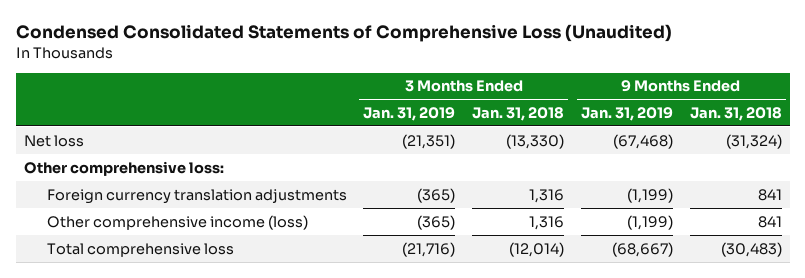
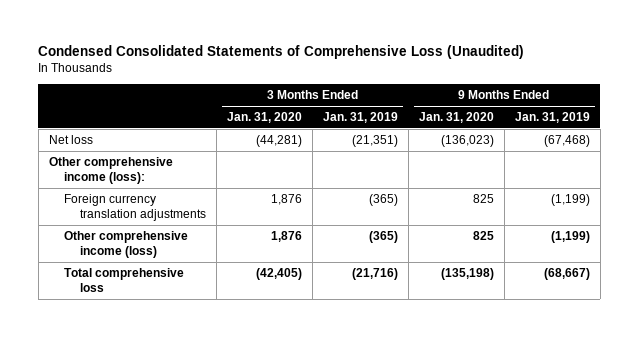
- | 3 Months Ended Jan. 31, 2019 | 3 Months Ended Jan. 31, 2018 | 9 Months Ended Jan. 31, 2019 | 9 Months Ended Jan. 31, 2018
+ | 3 Months Ended Jan. 31, 2020 | 3 Months Ended Jan. 31, 2019 | 9 Months Ended Jan. 31, 2020 | 9 Months Ended Jan. 31, 2019
- Other comprehensive loss:
+ Other comprehensive income (loss):

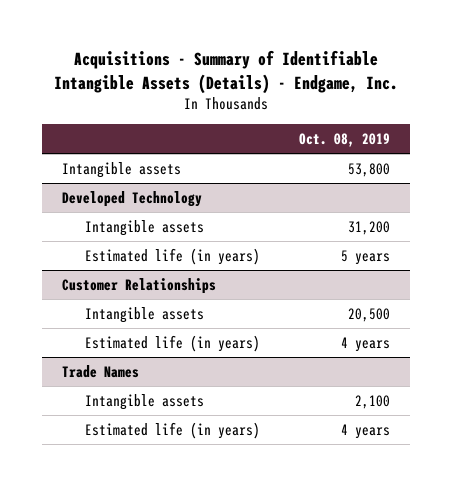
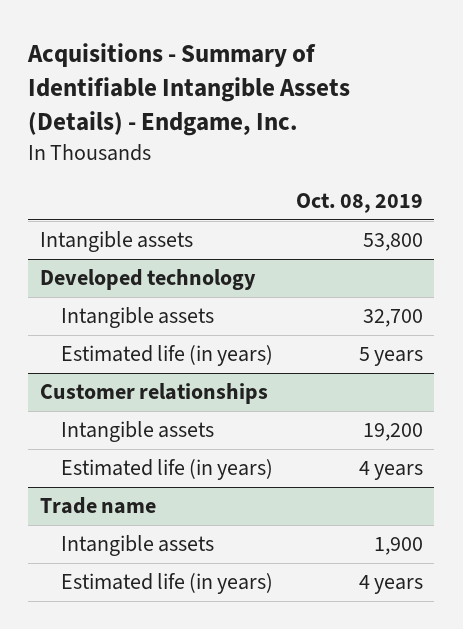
- Developed Technology
- Intangible assets | 31,200
+ Developed technology
+ Intangible assets | 32,700
- Customer Relationships
- Intangible assets | 20,500
+ Customer relationships
+ Intangible assets | 19,200
- Trade Names
- Intangible assets | 2,100
+ Trade name
+ Intangible assets | 1,900

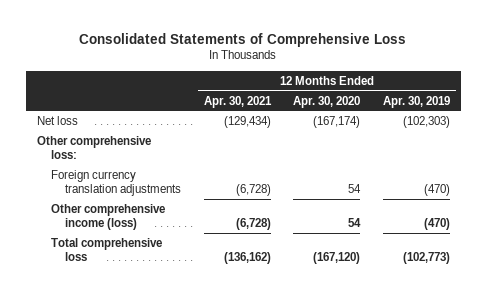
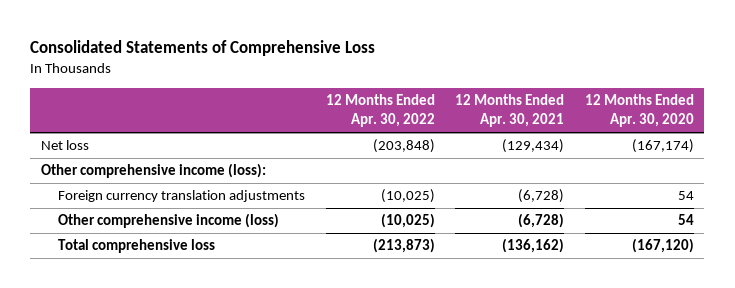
- | 12 Months Ended Apr. 30, 2021 | 12 Months Ended Apr. 30, 2020 | 12 Months Ended Apr. 30, 2019
+ | 12 Months Ended Apr. 30, 2022 | 12 Months Ended Apr. 30, 2021 | 12 Months Ended Apr. 30, 2020
- Other comprehensive loss:
+ Other comprehensive income (loss):

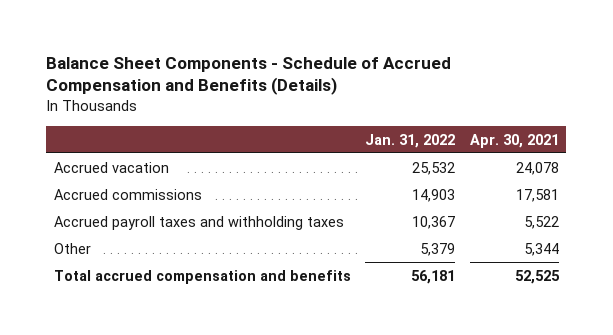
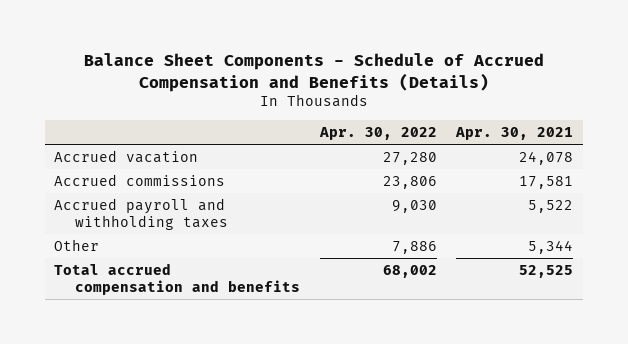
- | Jan. 31, 2022 | Apr. 30, 2021
+ | Apr. 30, 2022 | Apr. 30, 2021
- Accrued payroll taxes and withholding taxes | 10,367 | 5,522
+ Accrued payroll and withholding taxes | 9,030 | 5,522

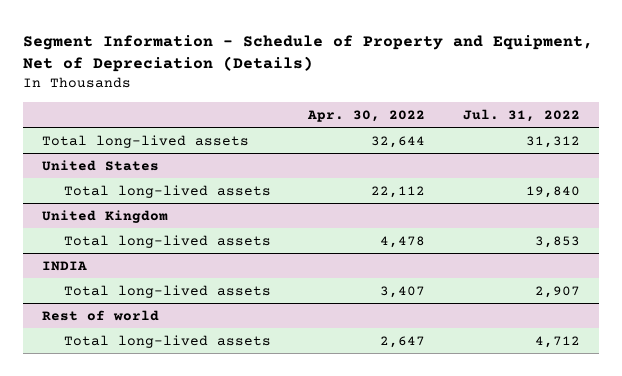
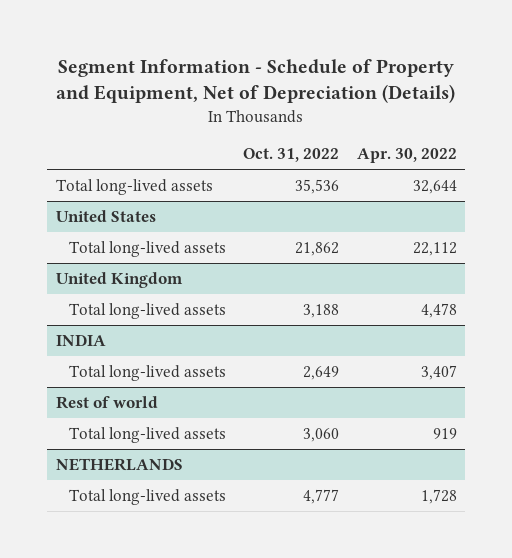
- | Apr. 30, 2022 | Jul. 31, 2022
+ | Oct. 31, 2022 | Apr. 30, 2022
@ Rest of world
- Total long-lived assets | 2,647 | 4,712
+ Total long-lived assets | 3,060 | 919
+ NETHERLANDS
+ Total long-lived assets | 4,777 | 1,728

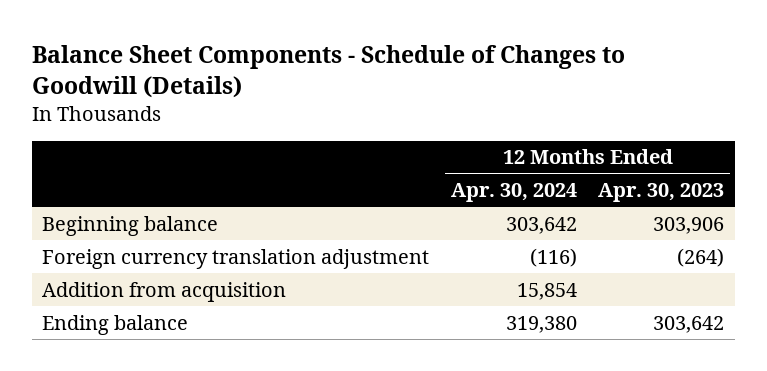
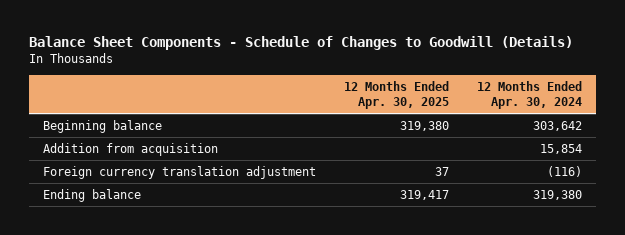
- | 12 Months Ended Apr. 30, 2024 | 12 Months Ended Apr. 30, 2023
+ | 12 Months Ended Apr. 30, 2025 | 12 Months Ended Apr. 30, 2024
moved down: Foreign currency translation adjustment | 37 | (116)

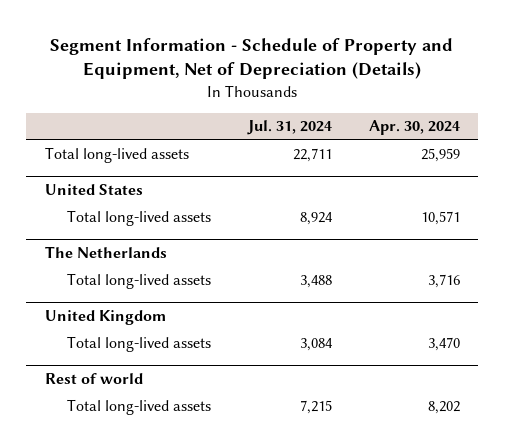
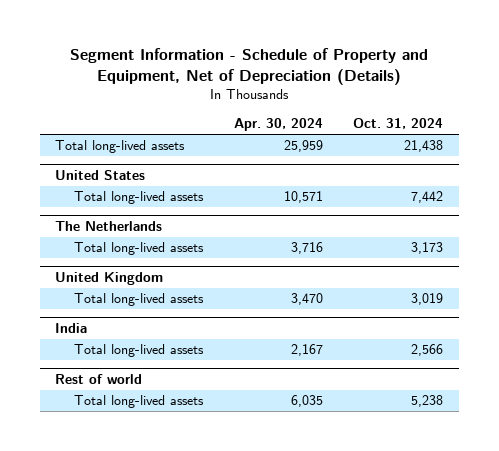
- | Jul. 31, 2024 | Apr. 30, 2024
+ | Apr. 30, 2024 | Oct. 31, 2024
+ India
+ Total long-lived assets | 2,167 | 2,566
@ Rest of world
- Total long-lived assets | 7,215 | 8,202
+ Total long-lived assets | 6,035 | 5,238

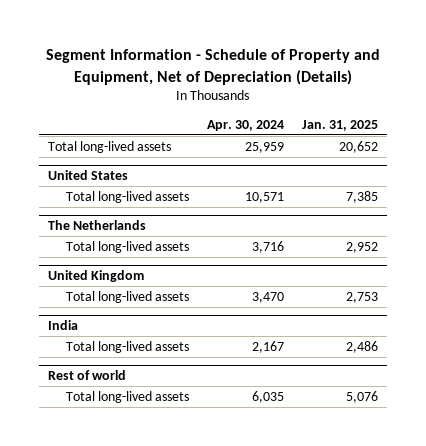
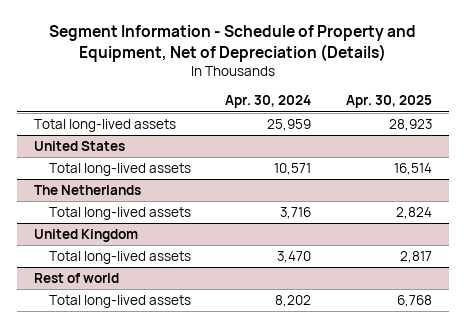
- | Apr. 30, 2024 | Jan. 31, 2025
+ | Apr. 30, 2024 | Apr. 30, 2025
- India
- Total long-lived assets | 2,167 | 2,486
@ Rest of world
- Total long-lived assets | 6,035 | 5,076
+ Total long-lived assets | 8,202 | 6,768

